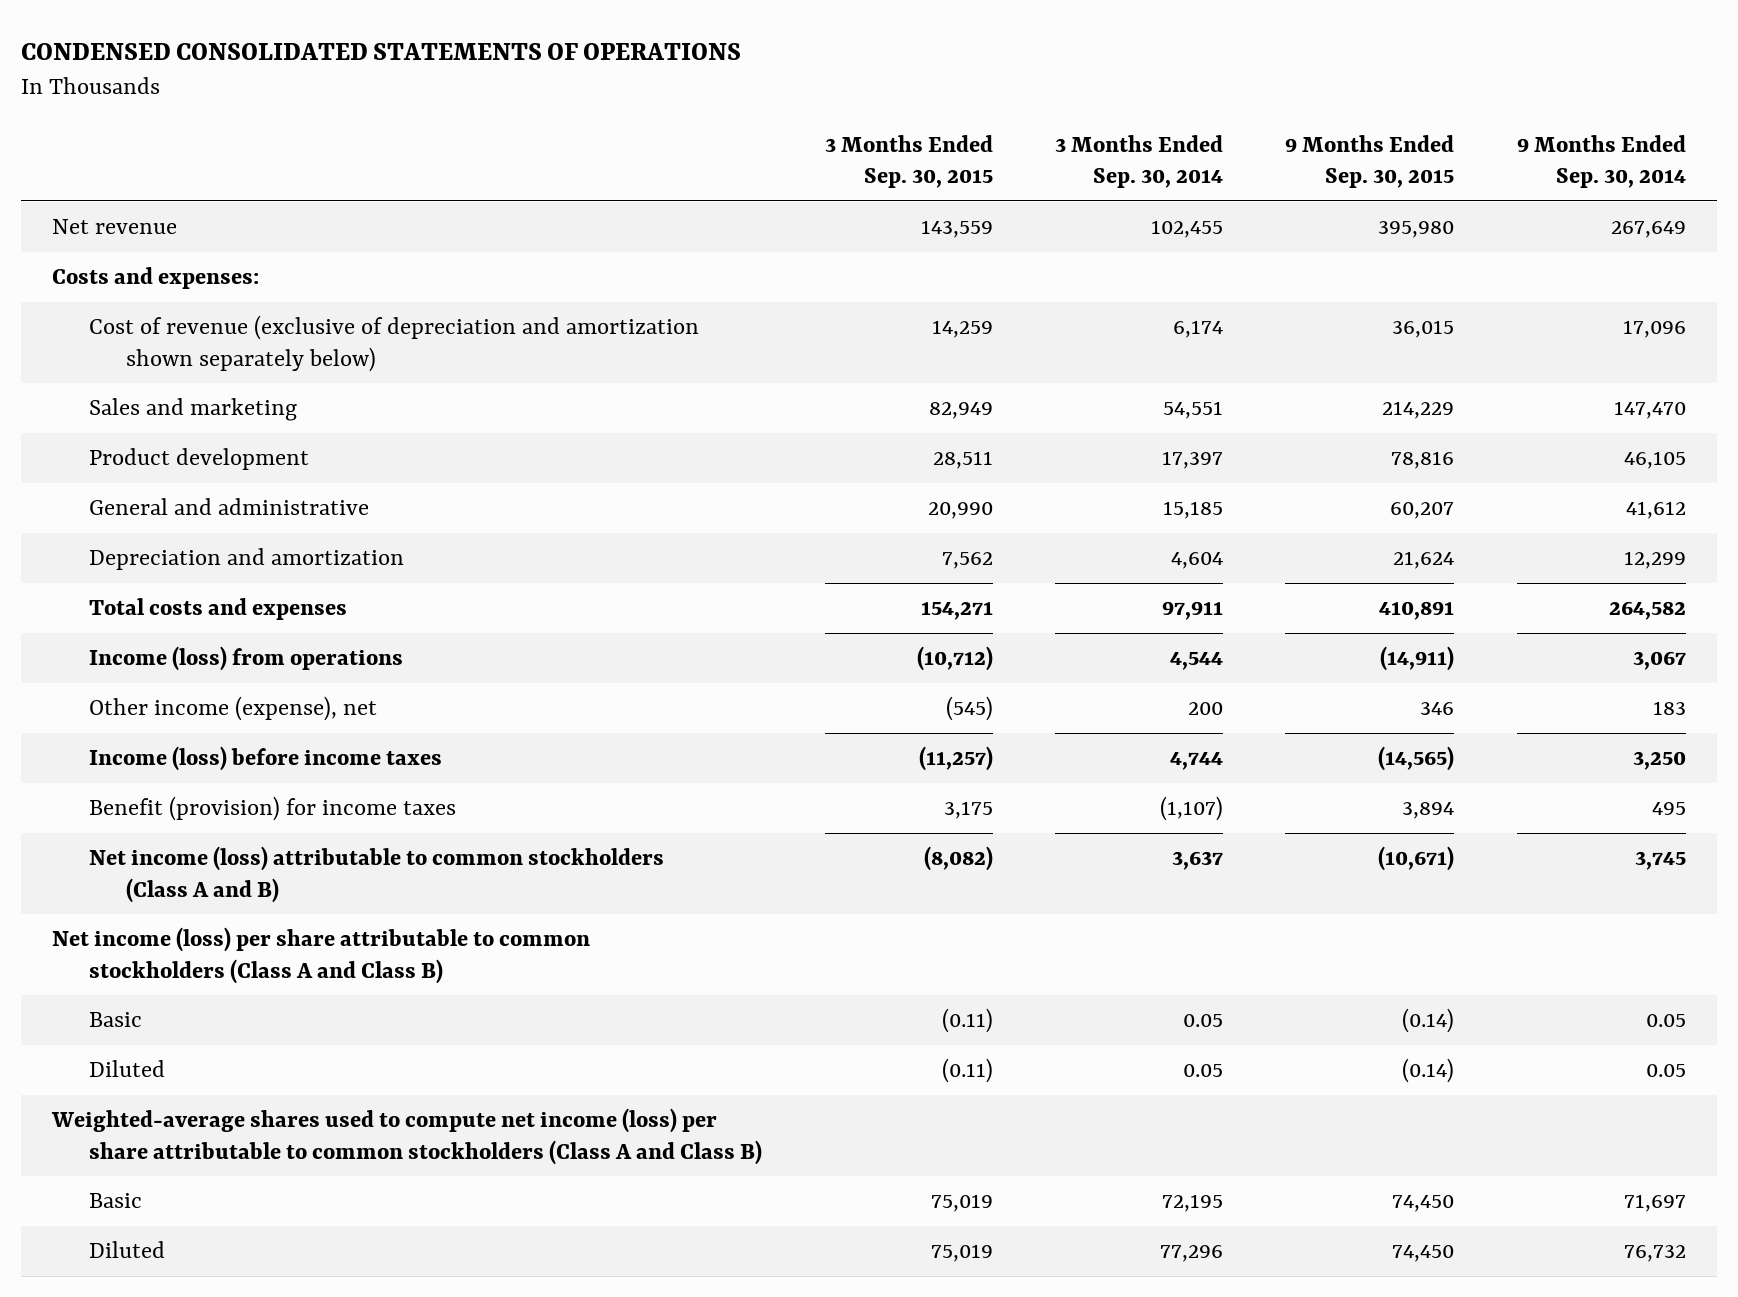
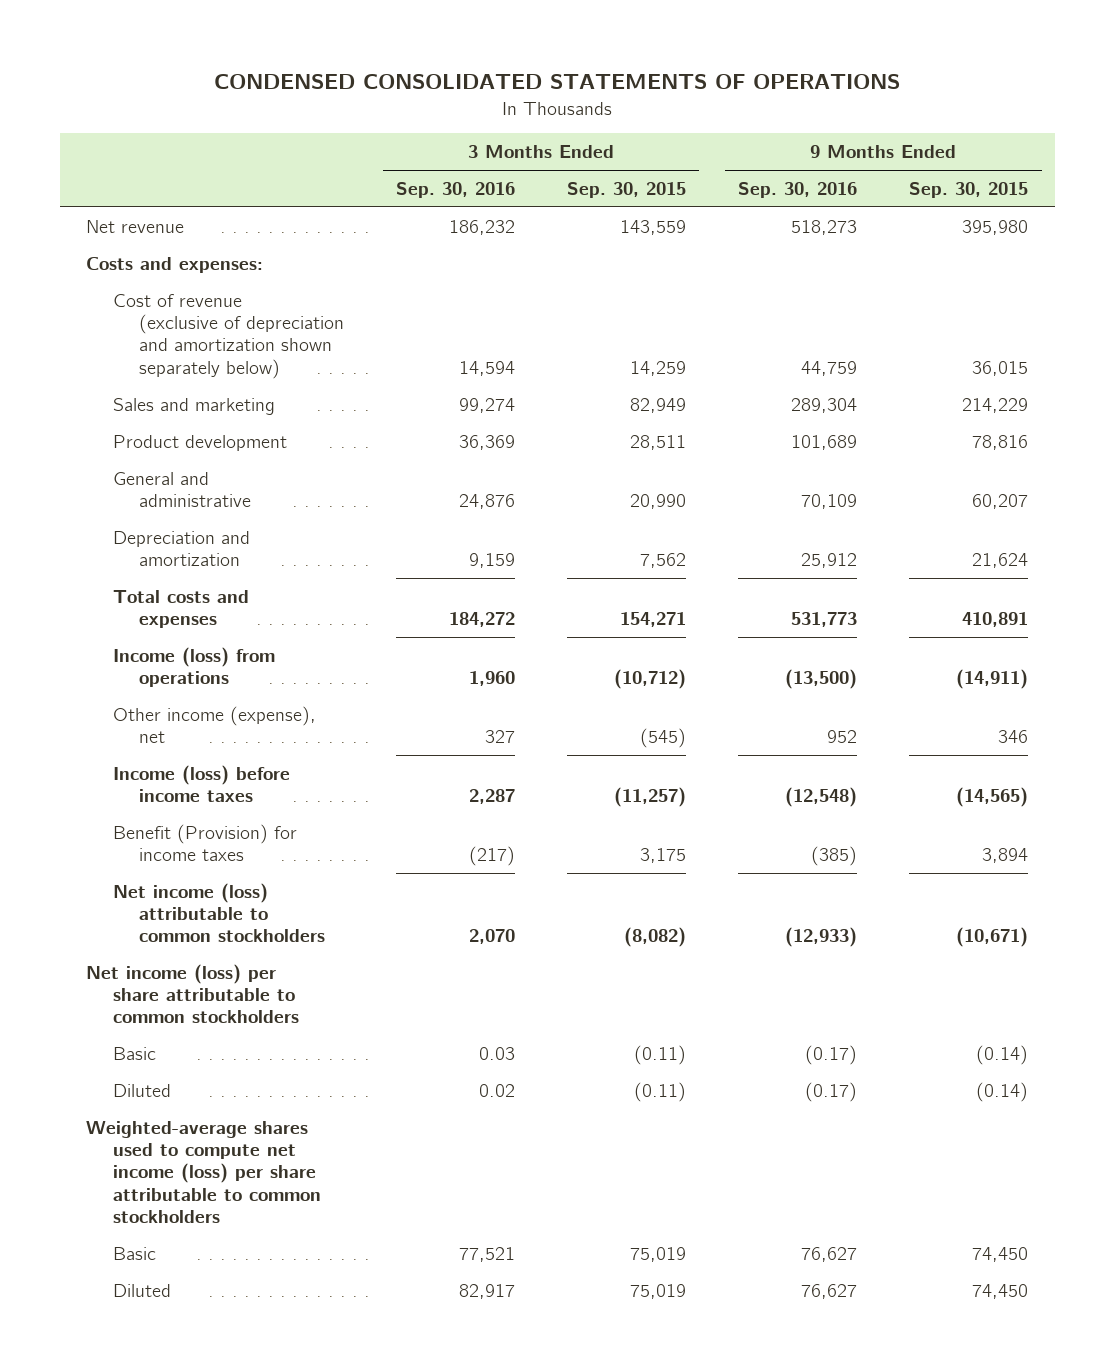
- | 3 Months Ended Sep. 30, 2015 | 3 Months Ended Sep. 30, 2014 | 9 Months Ended Sep. 30, 2015 | 9 Months Ended Sep. 30, 2014
+ | 3 Months Ended Sep. 30, 2016 | 3 Months Ended Sep. 30, 2015 | 9 Months Ended Sep. 30, 2016 | 9 Months Ended Sep. 30, 2015
- Benefit (provision) for income taxes | 3,175 | (1,107) | 3,894 | 495
- Net income (loss) attributable to common stockholders (Class A and B) | (8,082) | 3,637 | (10,671) | 3,745
- Net income (loss) per share attributable to common stockholders (Class A and Class B)
+ Benefit (Provision) for income taxes | (217) | 3,175 | (385) | 3,894
+ Net income (loss) attributable to common stockholders | 2,070 | (8,082) | (12,933) | (10,671)
+ Net income (loss) per share attributable to common stockholders
- Weighted-average shares used to compute net income (loss) per share attributable to common stockholders (Class A and Class B)
+ Weighted-average shares used to compute net income (loss) per share attributable to common stockholders

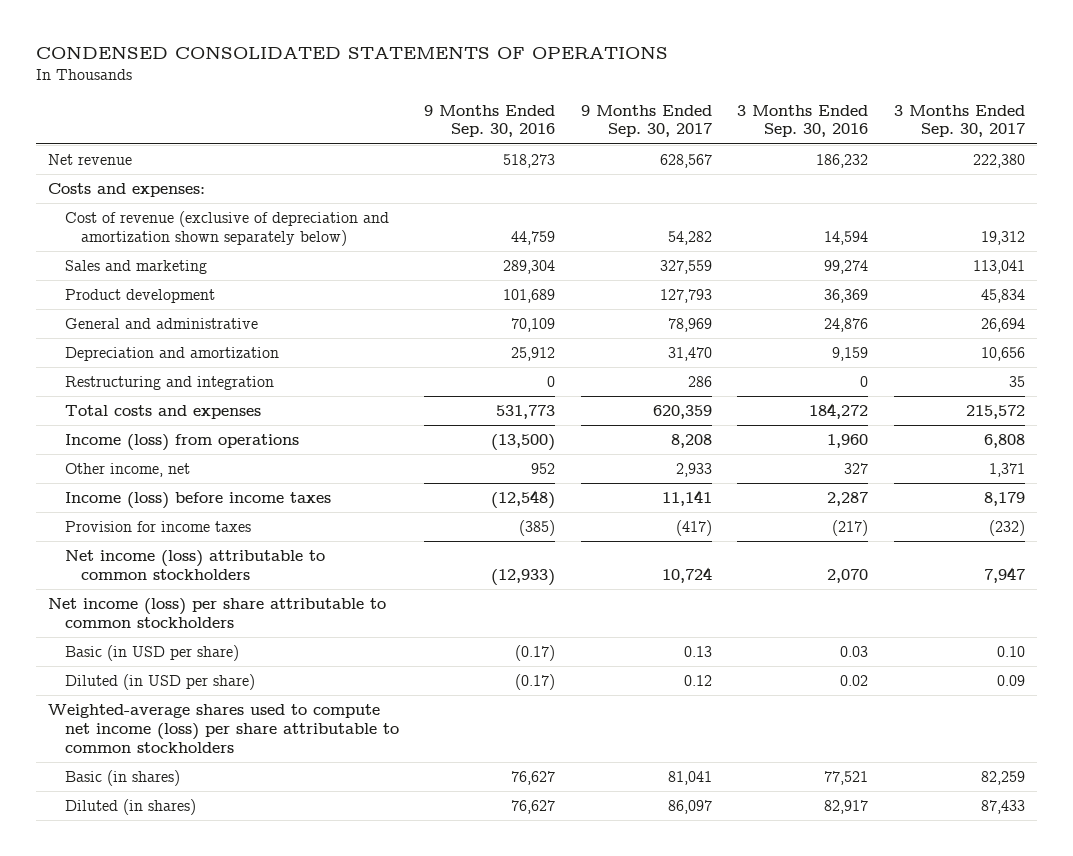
- | 3 Months Ended Sep. 30, 2016 | 3 Months Ended Sep. 30, 2015 | 9 Months Ended Sep. 30, 2016 | 9 Months Ended Sep. 30, 2015
+ | 9 Months Ended Sep. 30, 2016 | 9 Months Ended Sep. 30, 2017 | 3 Months Ended Sep. 30, 2016 | 3 Months Ended Sep. 30, 2017
+ Restructuring and integration | 0 | 286 | 0 | 35
- Other income (expense), net | 327 | (545) | 952 | 346
+ Other income, net | 952 | 2,933 | 327 | 1,371
- Benefit (Provision) for income taxes | (217) | 3,175 | (385) | 3,894
+ Provision for income taxes | (385) | (417) | (217) | (232)
- Basic | 0.03 | (0.11) | (0.17) | (0.14)
- Diluted | 0.02 | (0.11) | (0.17) | (0.14)
+ Basic (in USD per share) | (0.17) | 0.13 | 0.03 | 0.10
+ Diluted (in USD per share) | (0.17) | 0.12 | 0.02 | 0.09
- Basic | 77,521 | 75,019 | 76,627 | 74,450
- Diluted | 82,917 | 75,019 | 76,627 | 74,450
+ Basic (in shares) | 76,627 | 81,041 | 77,521 | 82,259
+ Diluted (in shares) | 76,627 | 86,097 | 82,917 | 87,433

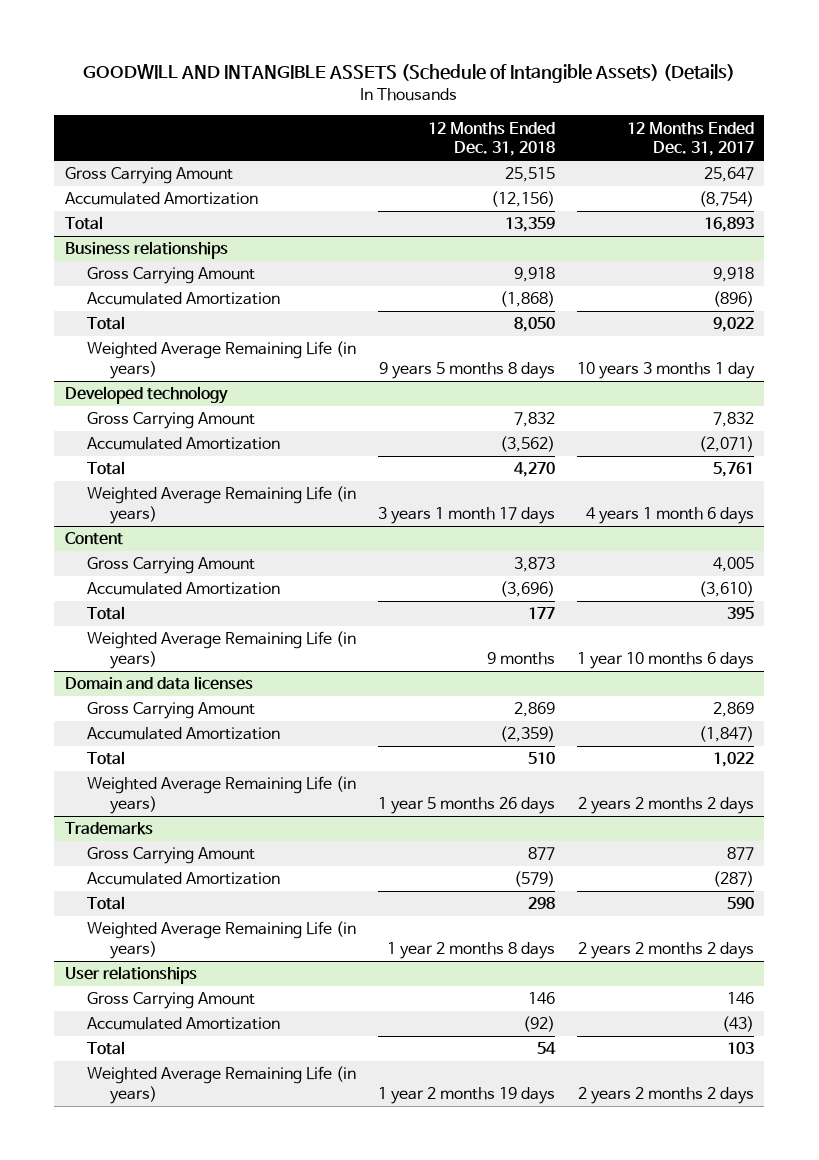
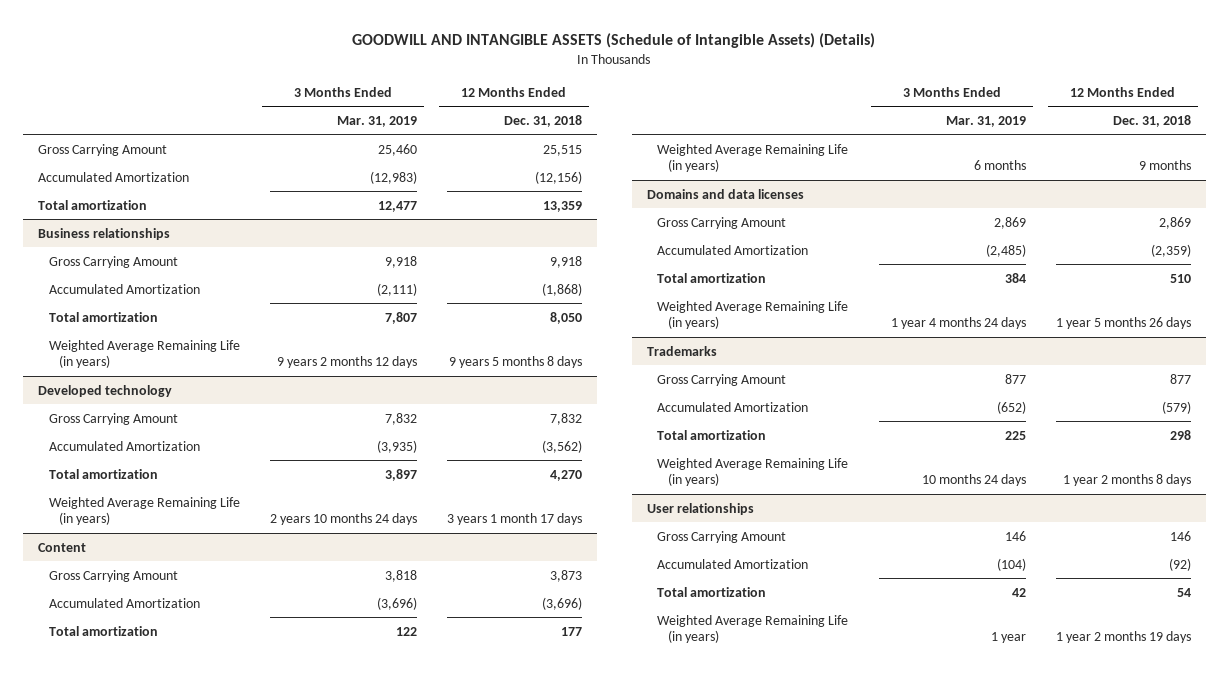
- | 12 Months Ended Dec. 31, 2018 | 12 Months Ended Dec. 31, 2017
+ | 3 Months Ended Mar. 31, 2019 | 12 Months Ended Dec. 31, 2018
- Total | 13,359 | 16,893
+ Total amortization | 12,477 | 13,359
@ Business relationships
- Total | 8,050 | 9,022
+ Total amortization | 7,807 | 8,050
@ Developed technology
- Total | 4,270 | 5,761
+ Total amortization | 3,897 | 4,270
@ Content
- Total | 177 | 395
+ Total amortization | 122 | 177
- Domain and data licenses
+ Domains and data licenses
- Total | 510 | 1,022
+ Total amortization | 384 | 510
@ Trademarks
- Total | 298 | 590
+ Total amortization | 225 | 298
@ User relationships
- Total | 54 | 103
+ Total amortization | 42 | 54

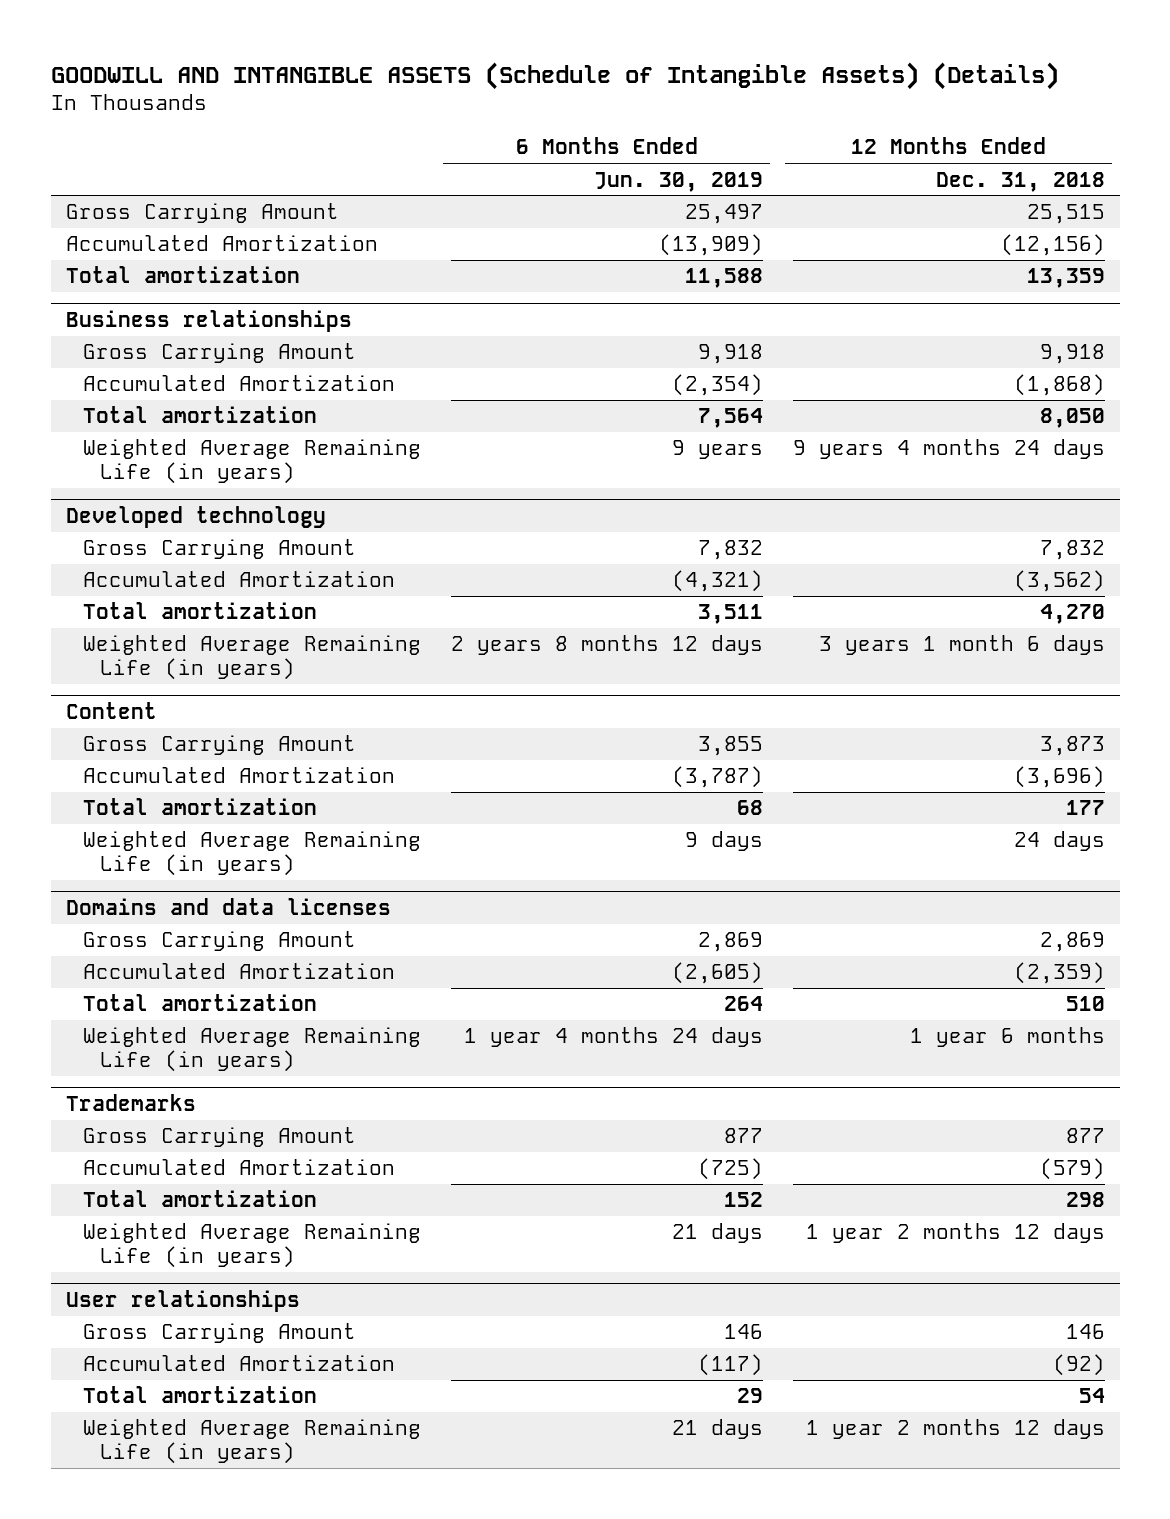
- | 3 Months Ended Mar. 31, 2019 | 12 Months Ended Dec. 31, 2018
+ | 6 Months Ended Jun. 30, 2019 | 12 Months Ended Dec. 31, 2018
@ Business relationships
- Weighted Average Remaining Life (in years) | 9 years 2 months 12 days | 9 years 5 months 8 days
+ Weighted Average Remaining Life (in years) | 9 years | 9 years 4 months 24 days
@ Developed technology
- Weighted Average Remaining Life (in years) | 2 years 10 months 24 days | 3 years 1 month 17 days
+ Weighted Average Remaining Life (in years) | 2 years 8 months 12 days | 3 years 1 month 6 days
@ Content
- Weighted Average Remaining Life (in years) | 6 months | 9 months
+ Weighted Average Remaining Life (in years) | 9 days | 24 days
@ Domains and data licenses
- Weighted Average Remaining Life (in years) | 1 year 4 months 24 days | 1 year 5 months 26 days
+ Weighted Average Remaining Life (in years) | 1 year 4 months 24 days | 1 year 6 months
@ Trademarks
- Weighted Average Remaining Life (in years) | 10 months 24 days | 1 year 2 months 8 days
+ Weighted Average Remaining Life (in years) | 21 days | 1 year 2 months 12 days
@ User relationships
- Weighted Average Remaining Life (in years) | 1 year | 1 year 2 months 19 days
+ Weighted Average Remaining Life (in years) | 21 days | 1 year 2 months 12 days

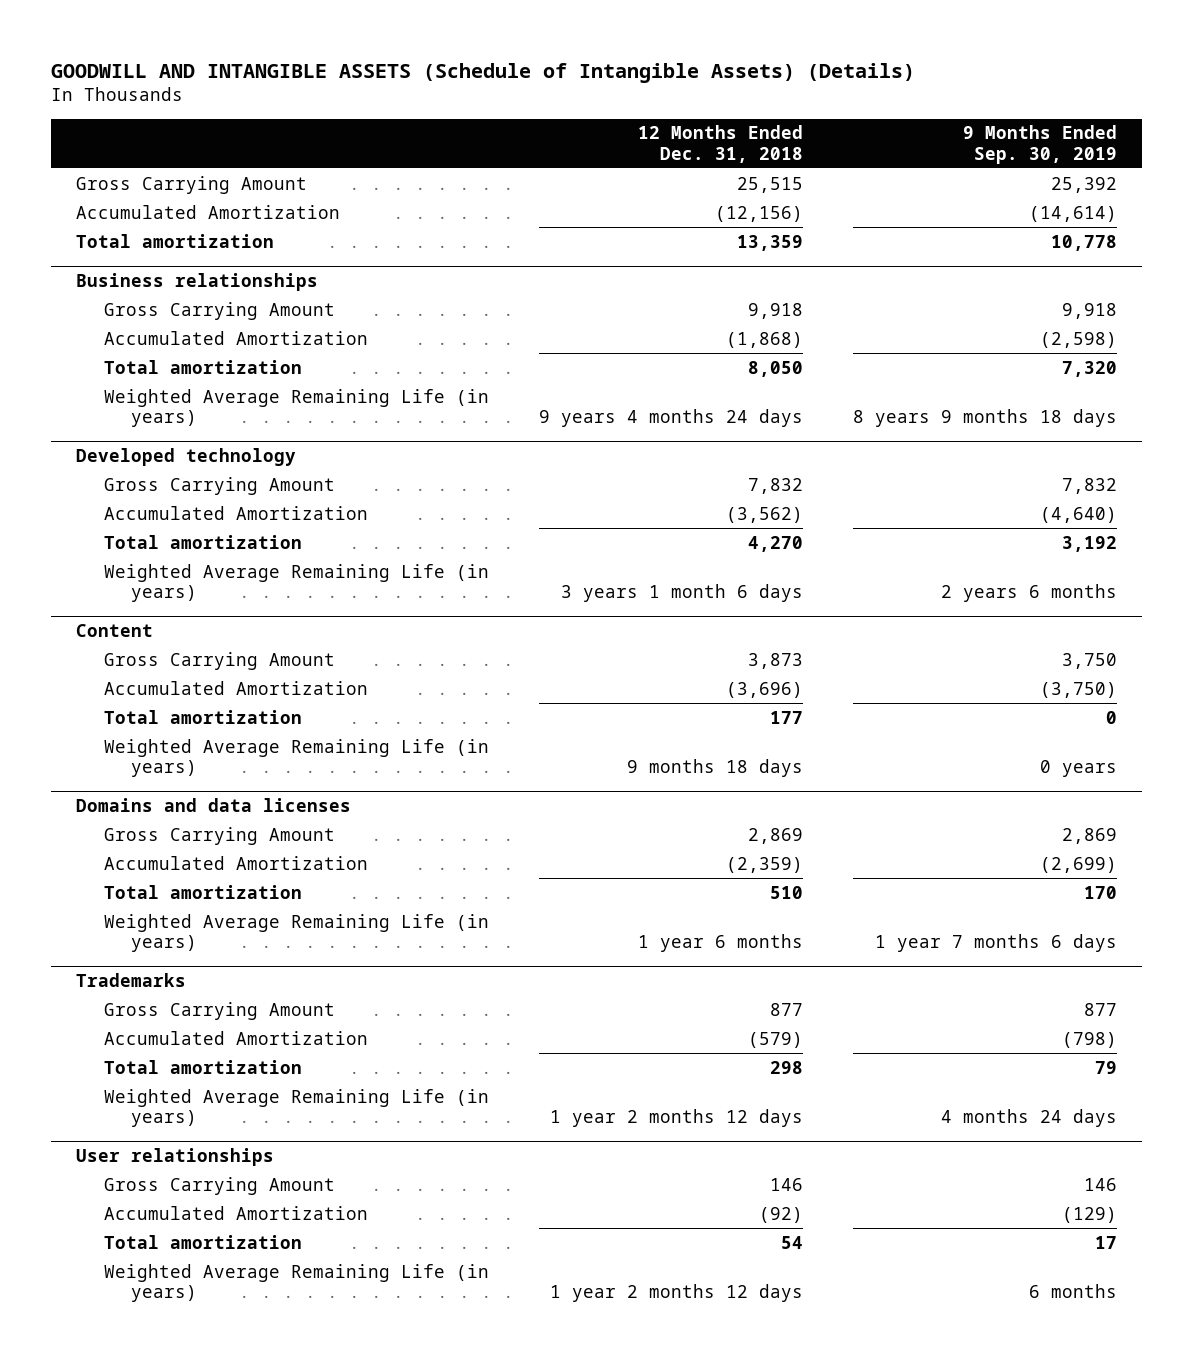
- | 6 Months Ended Jun. 30, 2019 | 12 Months Ended Dec. 31, 2018
+ | 12 Months Ended Dec. 31, 2018 | 9 Months Ended Sep. 30, 2019
@ Content
- Weighted Average Remaining Life (in years) | 9 days | 24 days
+ Weighted Average Remaining Life (in years) | 9 months 18 days | 0 years

